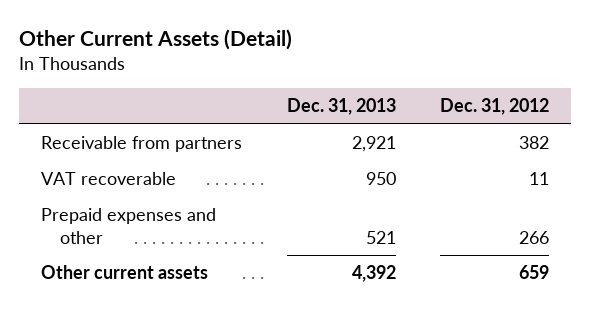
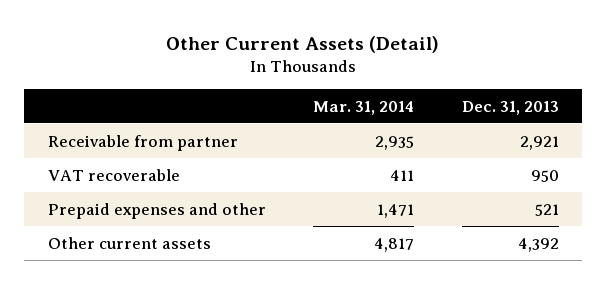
- | Dec. 31, 2013 | Dec. 31, 2012
+ | Mar. 31, 2014 | Dec. 31, 2013
- Receivable from partners | 2,921 | 382
+ Receivable from partner | 2,935 | 2,921

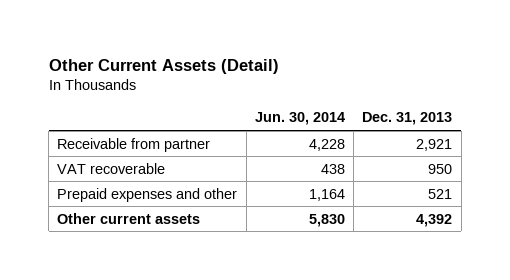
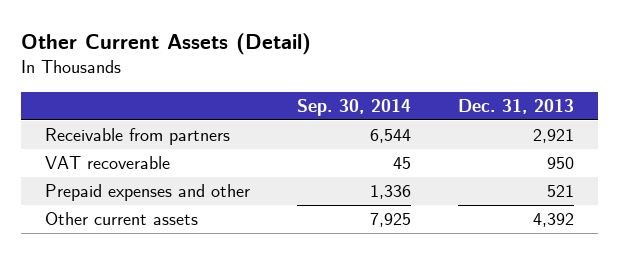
- | Jun. 30, 2014 | Dec. 31, 2013
+ | Sep. 30, 2014 | Dec. 31, 2013
- Receivable from partner | 4,228 | 2,921
+ Receivable from partners | 6,544 | 2,921

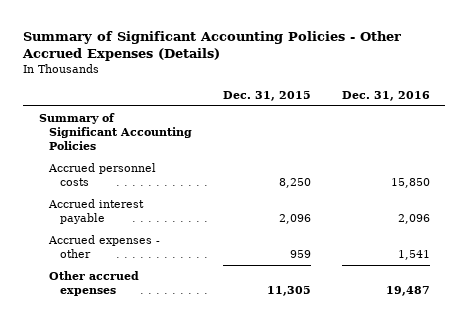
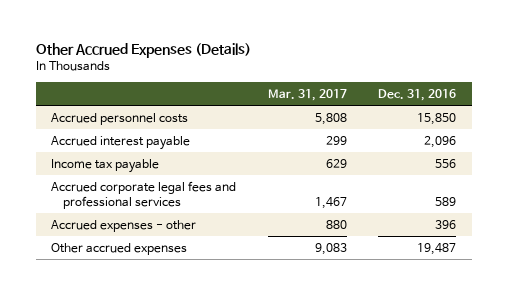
- Summary of Significant Accounting Policies - Other Accrued Expenses (Details)
+ Other Accrued Expenses (Details)
- | Dec. 31, 2015 | Dec. 31, 2016
+ | Mar. 31, 2017 | Dec. 31, 2016
- Summary of Significant Accounting Policies
- Accrued expenses - other | 959 | 1,541
+ Income tax payable | 629 | 556
+ Accrued corporate legal fees and professional services | 1,467 | 589
+ Accrued expenses - other | 880 | 396

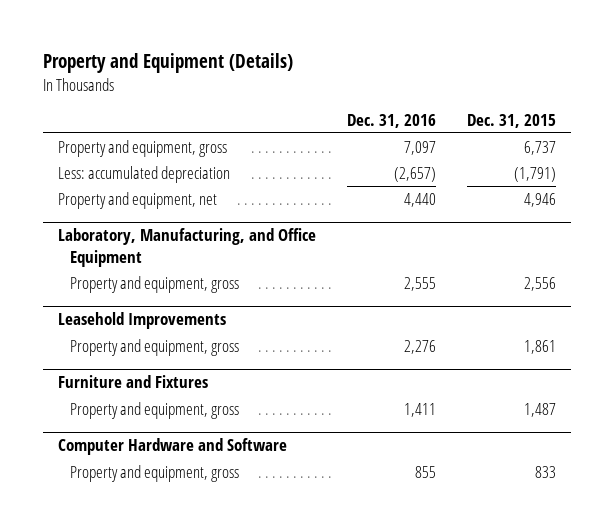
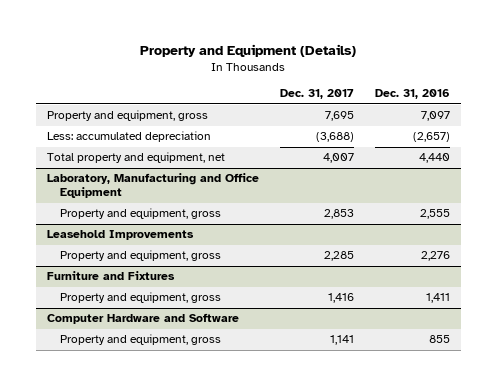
- | Dec. 31, 2016 | Dec. 31, 2015
+ | Dec. 31, 2017 | Dec. 31, 2016
- Property and equipment, net | 4,440 | 4,946
- Laboratory, Manufacturing, and Office Equipment
+ Total property and equipment, net | 4,007 | 4,440
+ Laboratory, Manufacturing and Office Equipment

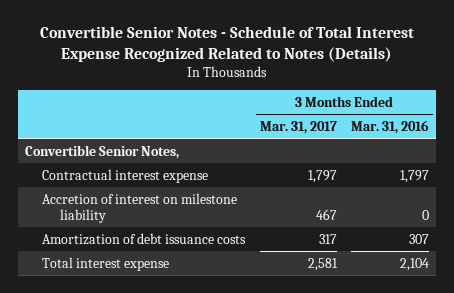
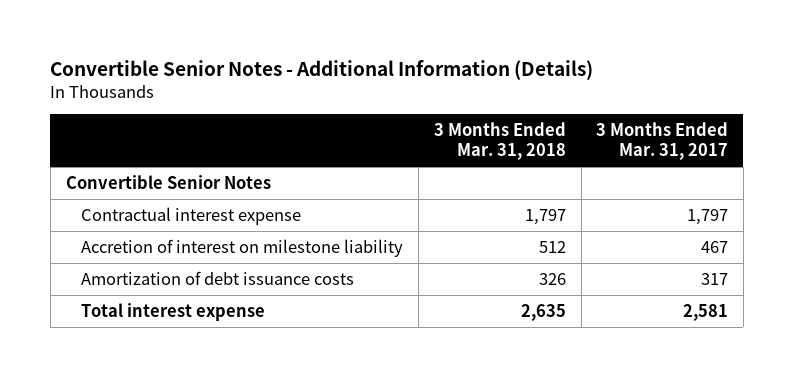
- Convertible Senior Notes - Schedule of Total Interest Expense Recognized Related to Notes (Details)
+ Convertible Senior Notes - Additional Information (Details)
- | 3 Months Ended Mar. 31, 2017 | 3 Months Ended Mar. 31, 2016
+ | 3 Months Ended Mar. 31, 2018 | 3 Months Ended Mar. 31, 2017
- Convertible Senior Notes,
+ Convertible Senior Notes

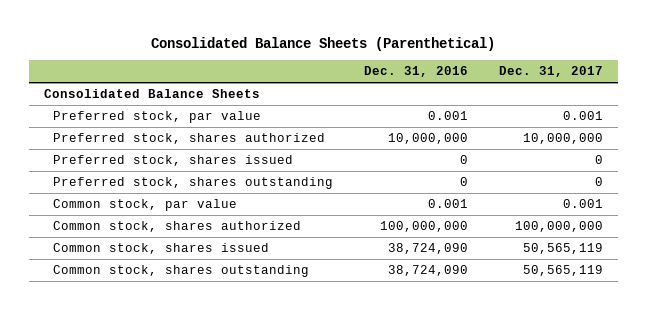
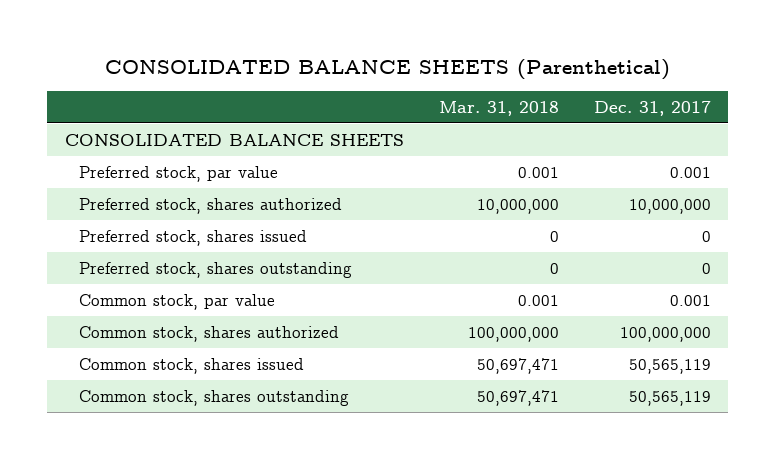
- Consolidated Balance Sheets (Parenthetical)
+ CONSOLIDATED BALANCE SHEETS (Parenthetical)
- | Dec. 31, 2016 | Dec. 31, 2017
+ | Mar. 31, 2018 | Dec. 31, 2017
- Consolidated Balance Sheets
+ CONSOLIDATED BALANCE SHEETS

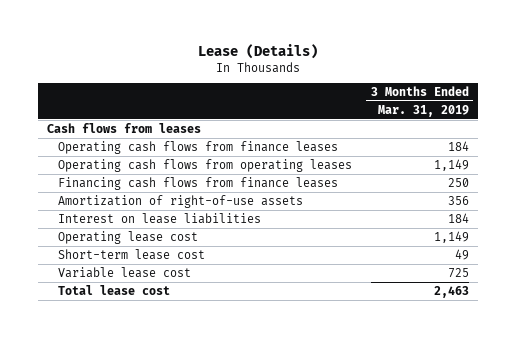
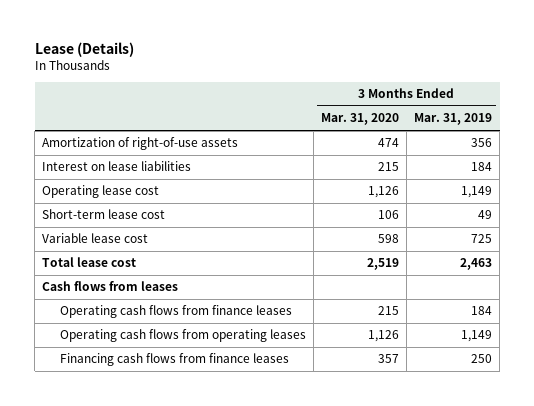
- | 3 Months Ended Mar. 31, 2019
+ | 3 Months Ended Mar. 31, 2020 | 3 Months Ended Mar. 31, 2019
moved down: Cash flows from leases
moved down: Operating cash flows from finance leases | 215 | 184
moved down: Operating cash flows from operating leases | 1,126 | 1,149
moved down: Financing cash flows from finance leases | 357 | 250

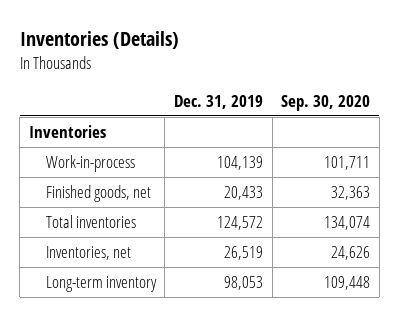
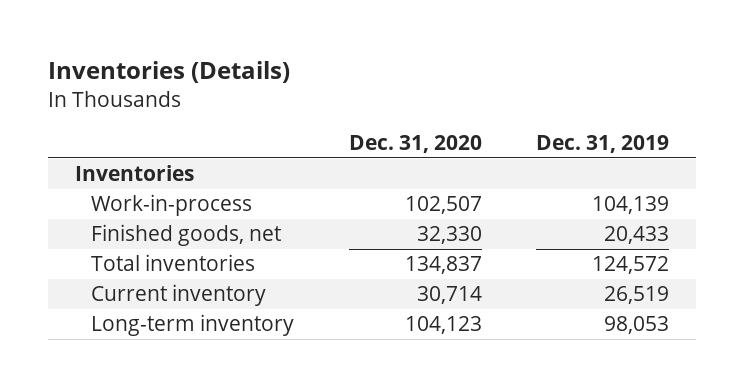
- | Dec. 31, 2019 | Sep. 30, 2020
+ | Dec. 31, 2020 | Dec. 31, 2019
- Inventories, net | 26,519 | 24,626
+ Current inventory | 30,714 | 26,519

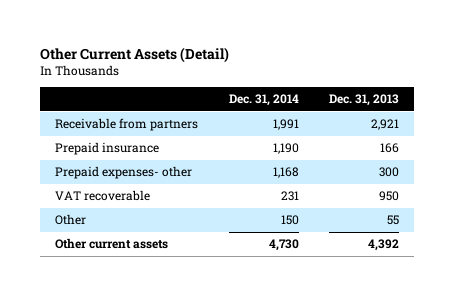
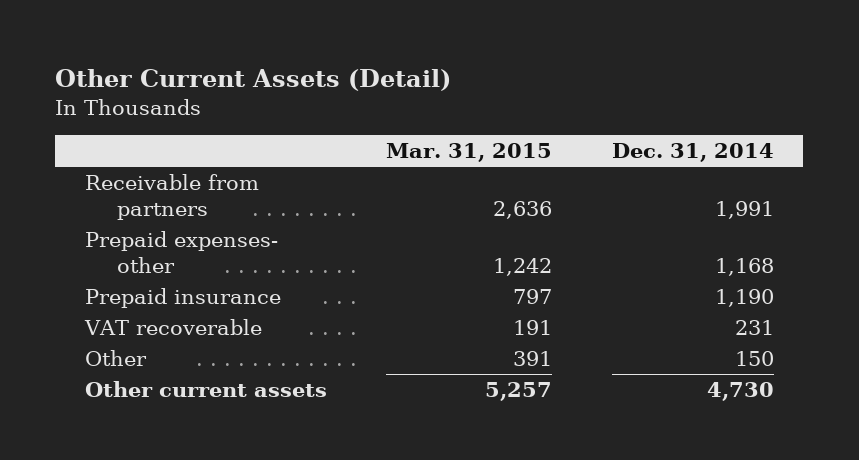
- | Dec. 31, 2014 | Dec. 31, 2013
+ | Mar. 31, 2015 | Dec. 31, 2014
moved down: Prepaid insurance | 797 | 1,190

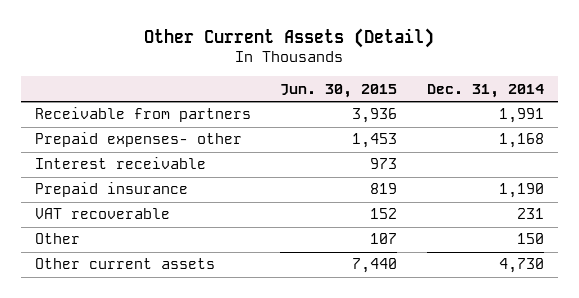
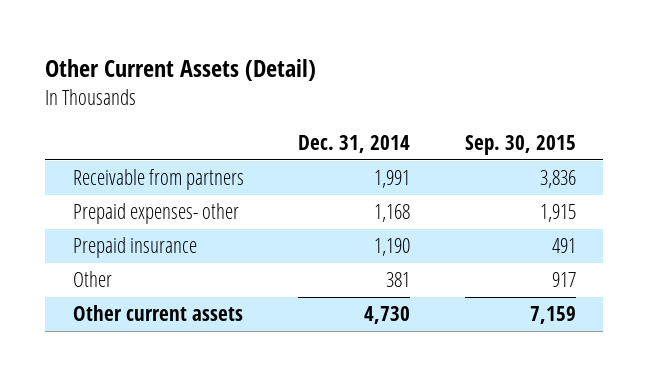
- | Jun. 30, 2015 | Dec. 31, 2014
+ | Dec. 31, 2014 | Sep. 30, 2015
- Interest receivable | 973 |
- VAT recoverable | 152 | 231
- Other | 107 | 150
+ Other | 381 | 917

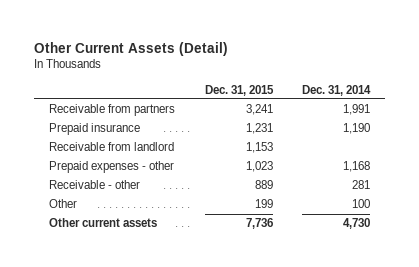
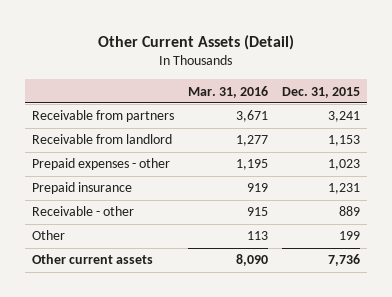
- | Dec. 31, 2015 | Dec. 31, 2014
+ | Mar. 31, 2016 | Dec. 31, 2015
moved down: Prepaid insurance | 919 | 1,231

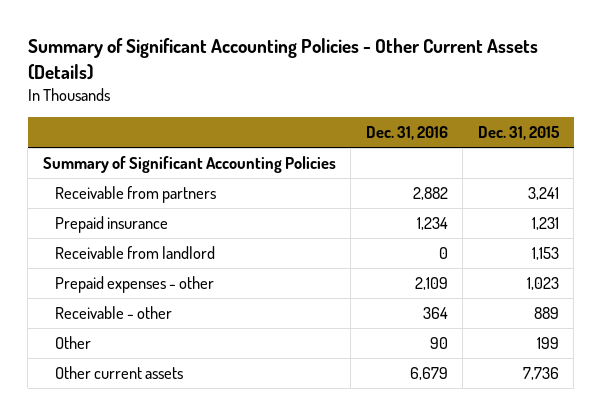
- Other Current Assets (Detail)
+ Summary of Significant Accounting Policies - Other Current Assets (Details)
- | Mar. 31, 2016 | Dec. 31, 2015
+ | Dec. 31, 2016 | Dec. 31, 2015
+ Summary of Significant Accounting Policies
moved up: Prepaid insurance | 1,234 | 1,231

